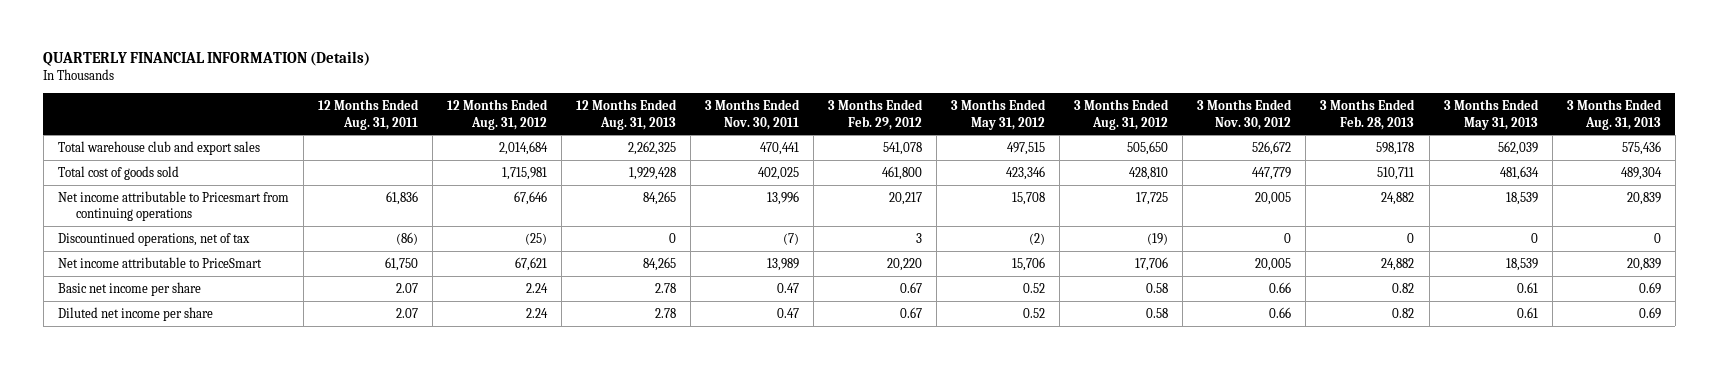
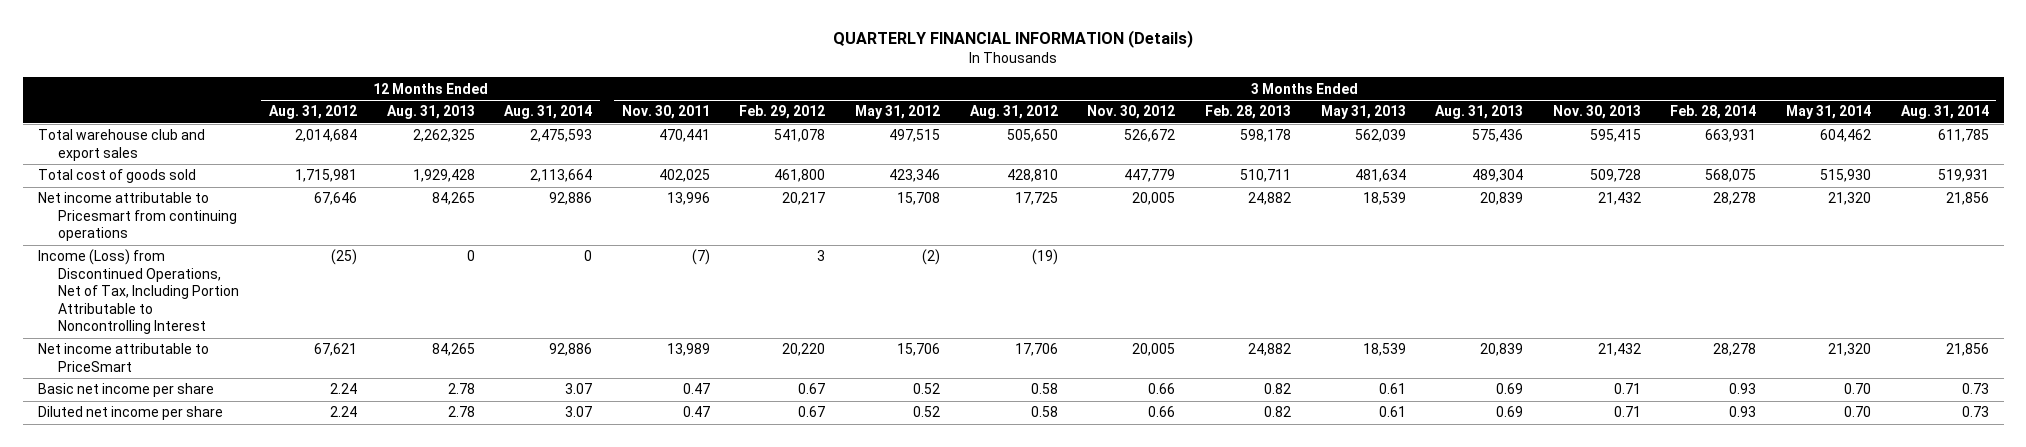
- | 12 Months Ended Aug. 31, 2011 | 12 Months Ended Aug. 31, 2012 | 12 Months Ended Aug. 31, 2013 | 3 Months Ended Nov. 30, 2011 | 3 Months Ended Feb. 29, 2012 | 3 Months Ended May 31, 2012 | 3 Months Ended Aug. 31, 2012 | 3 Months Ended Nov. 30, 2012 | 3 Months Ended Feb. 28, 2013 | 3 Months Ended May 31, 2013 | 3 Months Ended Aug. 31, 2013
+ | 12 Months Ended Aug. 31, 2012 | 12 Months Ended Aug. 31, 2013 | 12 Months Ended Aug. 31, 2014 | 3 Months Ended Nov. 30, 2011 | 3 Months Ended Feb. 29, 2012 | 3 Months Ended May 31, 2012 | 3 Months Ended Aug. 31, 2012 | 3 Months Ended Nov. 30, 2012 | 3 Months Ended Feb. 28, 2013 | 3 Months Ended May 31, 2013 | 3 Months Ended Aug. 31, 2013 | 3 Months Ended Nov. 30, 2013 | 3 Months Ended Feb. 28, 2014 | 3 Months Ended May 31, 2014 | 3 Months Ended Aug. 31, 2014
- Discountinued operations, net of tax | (86) | (25) | 0 | (7) | 3 | (2) | (19) | 0 | 0 | 0 | 0
+ Income (Loss) from Discontinued Operations, Net of Tax, Including Portion Attributable to Noncontrolling Interest | (25) | 0 | 0 | (7) | 3 | (2) | (19) | | | | | | | |

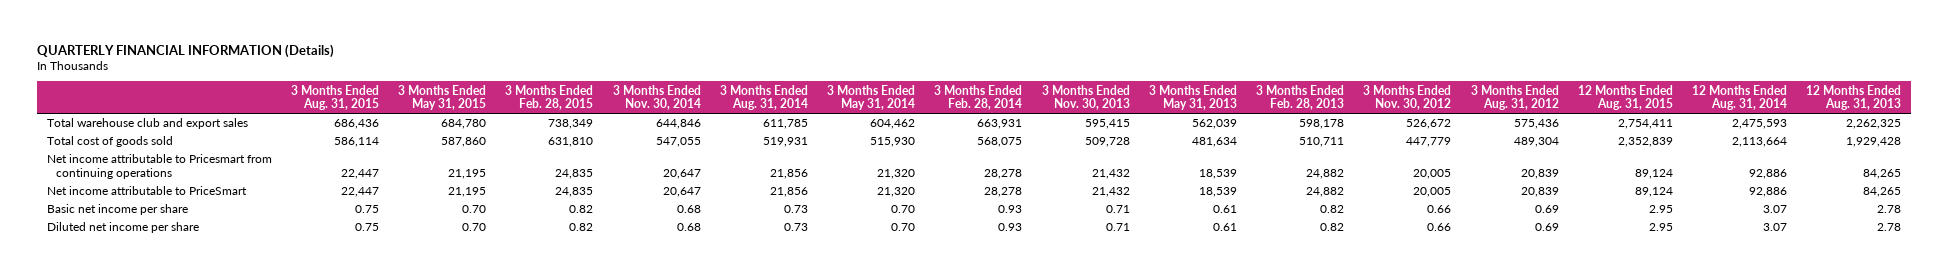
- | 12 Months Ended Aug. 31, 2012 | 12 Months Ended Aug. 31, 2013 | 12 Months Ended Aug. 31, 2014 | 3 Months Ended Nov. 30, 2011 | 3 Months Ended Feb. 29, 2012 | 3 Months Ended May 31, 2012 | 3 Months Ended Aug. 31, 2012 | 3 Months Ended Nov. 30, 2012 | 3 Months Ended Feb. 28, 2013 | 3 Months Ended May 31, 2013 | 3 Months Ended Aug. 31, 2013 | 3 Months Ended Nov. 30, 2013 | 3 Months Ended Feb. 28, 2014 | 3 Months Ended May 31, 2014 | 3 Months Ended Aug. 31, 2014
+ | 3 Months Ended Aug. 31, 2015 | 3 Months Ended May 31, 2015 | 3 Months Ended Feb. 28, 2015 | 3 Months Ended Nov. 30, 2014 | 3 Months Ended Aug. 31, 2014 | 3 Months Ended May 31, 2014 | 3 Months Ended Feb. 28, 2014 | 3 Months Ended Nov. 30, 2013 | 3 Months Ended May 31, 2013 | 3 Months Ended Feb. 28, 2013 | 3 Months Ended Nov. 30, 2012 | 3 Months Ended Aug. 31, 2012 | 12 Months Ended Aug. 31, 2015 | 12 Months Ended Aug. 31, 2014 | 12 Months Ended Aug. 31, 2013
- Total warehouse club and export sales | 2,014,684 | 2,262,325 | 2,475,593 | 470,441 | 541,078 | 497,515 | 505,650 | 526,672 | 598,178 | 562,039 | 575,436 | 595,415 | 663,931 | 604,462 | 611,785
- Total cost of goods sold | 1,715,981 | 1,929,428 | 2,113,664 | 402,025 | 461,800 | 423,346 | 428,810 | 447,779 | 510,711 | 481,634 | 489,304 | 509,728 | 568,075 | 515,930 | 519,931
- Net income attributable to Pricesmart from continuing operations | 67,646 | 84,265 | 92,886 | 13,996 | 20,217 | 15,708 | 17,725 | 20,005 | 24,882 | 18,539 | 20,839 | 21,432 | 28,278 | 21,320 | 21,856
- Income (Loss) from Discontinued Operations, Net of Tax, Including Portion Attributable to Noncontrolling Interest | (25) | 0 | 0 | (7) | 3 | (2) | (19) | | | | | | | |
- Net income attributable to PriceSmart | 67,621 | 84,265 | 92,886 | 13,989 | 20,220 | 15,706 | 17,706 | 20,005 | 24,882 | 18,539 | 20,839 | 21,432 | 28,278 | 21,320 | 21,856
- Basic net income per share | 2.24 | 2.78 | 3.07 | 0.47 | 0.67 | 0.52 | 0.58 | 0.66 | 0.82 | 0.61 | 0.69 | 0.71 | 0.93 | 0.70 | 0.73
- Diluted net income per share | 2.24 | 2.78 | 3.07 | 0.47 | 0.67 | 0.52 | 0.58 | 0.66 | 0.82 | 0.61 | 0.69 | 0.71 | 0.93 | 0.70 | 0.73
+ Total warehouse club and export sales | 686,436 | 684,780 | 738,349 | 644,846 | 611,785 | 604,462 | 663,931 | 595,415 | 562,039 | 598,178 | 526,672 | 575,436 | 2,754,411 | 2,475,593 | 2,262,325
+ Total cost of goods sold | 586,114 | 587,860 | 631,810 | 547,055 | 519,931 | 515,930 | 568,075 | 509,728 | 481,634 | 510,711 | 447,779 | 489,304 | 2,352,839 | 2,113,664 | 1,929,428
+ Net income attributable to Pricesmart from continuing operations | 22,447 | 21,195 | 24,835 | 20,647 | 21,856 | 21,320 | 28,278 | 21,432 | 18,539 | 24,882 | 20,005 | 20,839 | 89,124 | 92,886 | 84,265
+ Net income attributable to PriceSmart | 22,447 | 21,195 | 24,835 | 20,647 | 21,856 | 21,320 | 28,278 | 21,432 | 18,539 | 24,882 | 20,005 | 20,839 | 89,124 | 92,886 | 84,265
+ Basic net income per share | 0.75 | 0.70 | 0.82 | 0.68 | 0.73 | 0.70 | 0.93 | 0.71 | 0.61 | 0.82 | 0.66 | 0.69 | 2.95 | 3.07 | 2.78
+ Diluted net income per share | 0.75 | 0.70 | 0.82 | 0.68 | 0.73 | 0.70 | 0.93 | 0.71 | 0.61 | 0.82 | 0.66 | 0.69 | 2.95 | 3.07 | 2.78

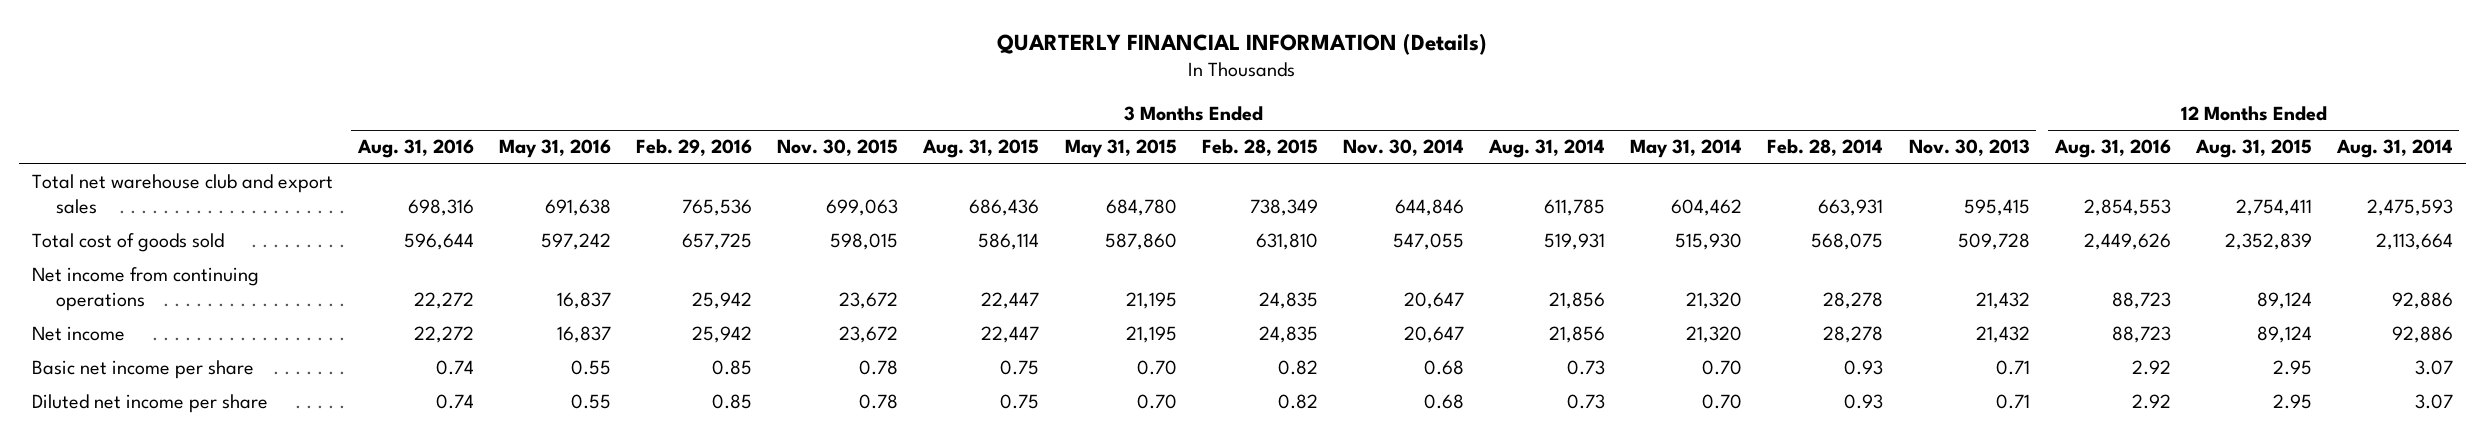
- | 3 Months Ended Aug. 31, 2015 | 3 Months Ended May 31, 2015 | 3 Months Ended Feb. 28, 2015 | 3 Months Ended Nov. 30, 2014 | 3 Months Ended Aug. 31, 2014 | 3 Months Ended May 31, 2014 | 3 Months Ended Feb. 28, 2014 | 3 Months Ended Nov. 30, 2013 | 3 Months Ended May 31, 2013 | 3 Months Ended Feb. 28, 2013 | 3 Months Ended Nov. 30, 2012 | 3 Months Ended Aug. 31, 2012 | 12 Months Ended Aug. 31, 2015 | 12 Months Ended Aug. 31, 2014 | 12 Months Ended Aug. 31, 2013
+ | 3 Months Ended Aug. 31, 2016 | 3 Months Ended May 31, 2016 | 3 Months Ended Feb. 29, 2016 | 3 Months Ended Nov. 30, 2015 | 3 Months Ended Aug. 31, 2015 | 3 Months Ended May 31, 2015 | 3 Months Ended Feb. 28, 2015 | 3 Months Ended Nov. 30, 2014 | 3 Months Ended Aug. 31, 2014 | 3 Months Ended May 31, 2014 | 3 Months Ended Feb. 28, 2014 | 3 Months Ended Nov. 30, 2013 | 12 Months Ended Aug. 31, 2016 | 12 Months Ended Aug. 31, 2015 | 12 Months Ended Aug. 31, 2014
- Total warehouse club and export sales | 686,436 | 684,780 | 738,349 | 644,846 | 611,785 | 604,462 | 663,931 | 595,415 | 562,039 | 598,178 | 526,672 | 575,436 | 2,754,411 | 2,475,593 | 2,262,325
+ Total net warehouse club and export sales | 698,316 | 691,638 | 765,536 | 699,063 | 686,436 | 684,780 | 738,349 | 644,846 | 611,785 | 604,462 | 663,931 | 595,415 | 2,854,553 | 2,754,411 | 2,475,593
- Net income attributable to Pricesmart from continuing operations | 22,447 | 21,195 | 24,835 | 20,647 | 21,856 | 21,320 | 28,278 | 21,432 | 18,539 | 24,882 | 20,005 | 20,839 | 89,124 | 92,886 | 84,265
- Net income attributable to PriceSmart | 22,447 | 21,195 | 24,835 | 20,647 | 21,856 | 21,320 | 28,278 | 21,432 | 18,539 | 24,882 | 20,005 | 20,839 | 89,124 | 92,886 | 84,265
+ Net income from continuing operations | 22,272 | 16,837 | 25,942 | 23,672 | 22,447 | 21,195 | 24,835 | 20,647 | 21,856 | 21,320 | 28,278 | 21,432 | 88,723 | 89,124 | 92,886
+ Net income | 22,272 | 16,837 | 25,942 | 23,672 | 22,447 | 21,195 | 24,835 | 20,647 | 21,856 | 21,320 | 28,278 | 21,432 | 88,723 | 89,124 | 92,886

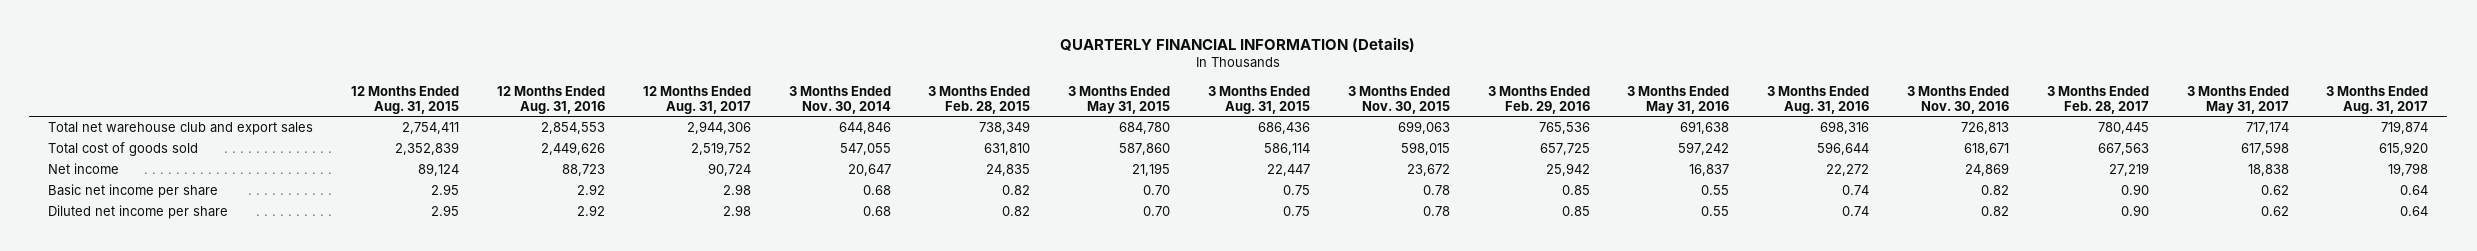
- | 3 Months Ended Aug. 31, 2016 | 3 Months Ended May 31, 2016 | 3 Months Ended Feb. 29, 2016 | 3 Months Ended Nov. 30, 2015 | 3 Months Ended Aug. 31, 2015 | 3 Months Ended May 31, 2015 | 3 Months Ended Feb. 28, 2015 | 3 Months Ended Nov. 30, 2014 | 3 Months Ended Aug. 31, 2014 | 3 Months Ended May 31, 2014 | 3 Months Ended Feb. 28, 2014 | 3 Months Ended Nov. 30, 2013 | 12 Months Ended Aug. 31, 2016 | 12 Months Ended Aug. 31, 2015 | 12 Months Ended Aug. 31, 2014
+ | 12 Months Ended Aug. 31, 2015 | 12 Months Ended Aug. 31, 2016 | 12 Months Ended Aug. 31, 2017 | 3 Months Ended Nov. 30, 2014 | 3 Months Ended Feb. 28, 2015 | 3 Months Ended May 31, 2015 | 3 Months Ended Aug. 31, 2015 | 3 Months Ended Nov. 30, 2015 | 3 Months Ended Feb. 29, 2016 | 3 Months Ended May 31, 2016 | 3 Months Ended Aug. 31, 2016 | 3 Months Ended Nov. 30, 2016 | 3 Months Ended Feb. 28, 2017 | 3 Months Ended May 31, 2017 | 3 Months Ended Aug. 31, 2017
- Net income from continuing operations | 22,272 | 16,837 | 25,942 | 23,672 | 22,447 | 21,195 | 24,835 | 20,647 | 21,856 | 21,320 | 28,278 | 21,432 | 88,723 | 89,124 | 92,886

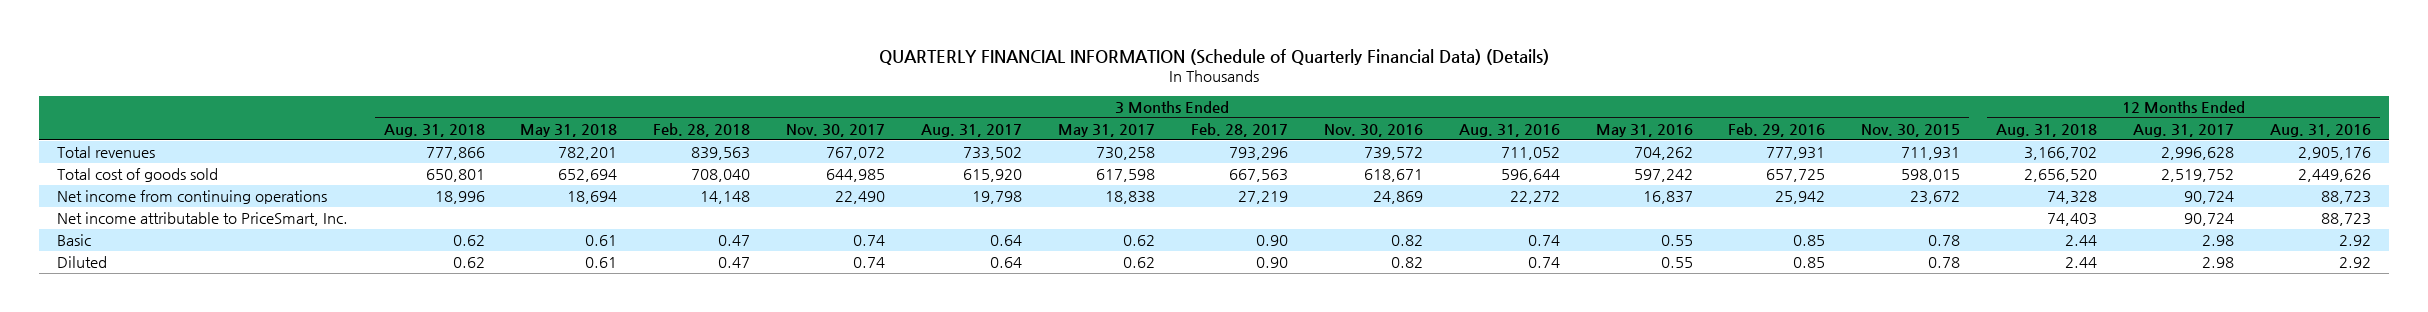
- QUARTERLY FINANCIAL INFORMATION (Details)
+ QUARTERLY FINANCIAL INFORMATION (Schedule of Quarterly Financial Data) (Details)
- | 12 Months Ended Aug. 31, 2015 | 12 Months Ended Aug. 31, 2016 | 12 Months Ended Aug. 31, 2017 | 3 Months Ended Nov. 30, 2014 | 3 Months Ended Feb. 28, 2015 | 3 Months Ended May 31, 2015 | 3 Months Ended Aug. 31, 2015 | 3 Months Ended Nov. 30, 2015 | 3 Months Ended Feb. 29, 2016 | 3 Months Ended May 31, 2016 | 3 Months Ended Aug. 31, 2016 | 3 Months Ended Nov. 30, 2016 | 3 Months Ended Feb. 28, 2017 | 3 Months Ended May 31, 2017 | 3 Months Ended Aug. 31, 2017
+ | 3 Months Ended Aug. 31, 2018 | 3 Months Ended May 31, 2018 | 3 Months Ended Feb. 28, 2018 | 3 Months Ended Nov. 30, 2017 | 3 Months Ended Aug. 31, 2017 | 3 Months Ended May 31, 2017 | 3 Months Ended Feb. 28, 2017 | 3 Months Ended Nov. 30, 2016 | 3 Months Ended Aug. 31, 2016 | 3 Months Ended May 31, 2016 | 3 Months Ended Feb. 29, 2016 | 3 Months Ended Nov. 30, 2015 | 12 Months Ended Aug. 31, 2018 | 12 Months Ended Aug. 31, 2017 | 12 Months Ended Aug. 31, 2016
- Total net warehouse club and export sales | 2,754,411 | 2,854,553 | 2,944,306 | 644,846 | 738,349 | 684,780 | 686,436 | 699,063 | 765,536 | 691,638 | 698,316 | 726,813 | 780,445 | 717,174 | 719,874
+ Total revenues | 777,866 | 782,201 | 839,563 | 767,072 | 733,502 | 730,258 | 793,296 | 739,572 | 711,052 | 704,262 | 777,931 | 711,931 | 3,166,702 | 2,996,628 | 2,905,176
- Net income | 89,124 | 88,723 | 90,724 | 20,647 | 24,835 | 21,195 | 22,447 | 23,672 | 25,942 | 16,837 | 22,272 | 24,869 | 27,219 | 18,838 | 19,798
- Basic net income per share | 2.95 | 2.92 | 2.98 | 0.68 | 0.82 | 0.70 | 0.75 | 0.78 | 0.85 | 0.55 | 0.74 | 0.82 | 0.90 | 0.62 | 0.64
- Diluted net income per share | 2.95 | 2.92 | 2.98 | 0.68 | 0.82 | 0.70 | 0.75 | 0.78 | 0.85 | 0.55 | 0.74 | 0.82 | 0.90 | 0.62 | 0.64
+ Net income from continuing operations | 18,996 | 18,694 | 14,148 | 22,490 | 19,798 | 18,838 | 27,219 | 24,869 | 22,272 | 16,837 | 25,942 | 23,672 | 74,328 | 90,724 | 88,723
+ Net income attributable to PriceSmart, Inc. | | | | | | | | | | | | | 74,403 | 90,724 | 88,723
+ Basic | 0.62 | 0.61 | 0.47 | 0.74 | 0.64 | 0.62 | 0.90 | 0.82 | 0.74 | 0.55 | 0.85 | 0.78 | 2.44 | 2.98 | 2.92
+ Diluted | 0.62 | 0.61 | 0.47 | 0.74 | 0.64 | 0.62 | 0.90 | 0.82 | 0.74 | 0.55 | 0.85 | 0.78 | 2.44 | 2.98 | 2.92

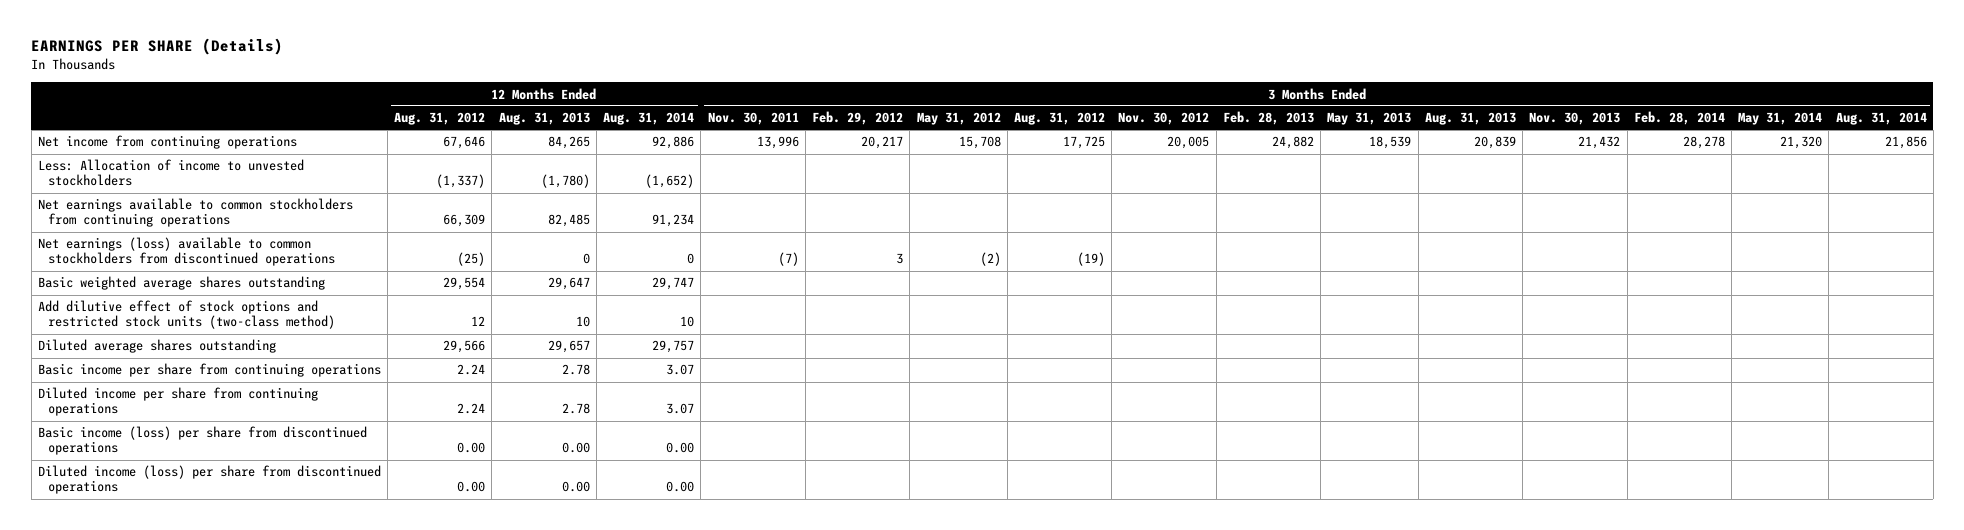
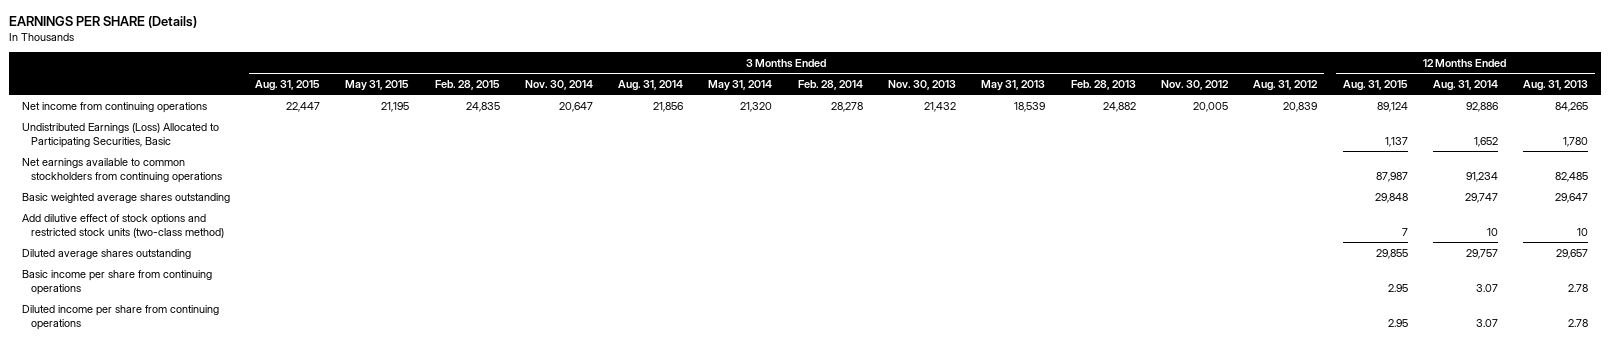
- | 12 Months Ended Aug. 31, 2012 | 12 Months Ended Aug. 31, 2013 | 12 Months Ended Aug. 31, 2014 | 3 Months Ended Nov. 30, 2011 | 3 Months Ended Feb. 29, 2012 | 3 Months Ended May 31, 2012 | 3 Months Ended Aug. 31, 2012 | 3 Months Ended Nov. 30, 2012 | 3 Months Ended Feb. 28, 2013 | 3 Months Ended May 31, 2013 | 3 Months Ended Aug. 31, 2013 | 3 Months Ended Nov. 30, 2013 | 3 Months Ended Feb. 28, 2014 | 3 Months Ended May 31, 2014 | 3 Months Ended Aug. 31, 2014
+ | 3 Months Ended Aug. 31, 2015 | 3 Months Ended May 31, 2015 | 3 Months Ended Feb. 28, 2015 | 3 Months Ended Nov. 30, 2014 | 3 Months Ended Aug. 31, 2014 | 3 Months Ended May 31, 2014 | 3 Months Ended Feb. 28, 2014 | 3 Months Ended Nov. 30, 2013 | 3 Months Ended May 31, 2013 | 3 Months Ended Feb. 28, 2013 | 3 Months Ended Nov. 30, 2012 | 3 Months Ended Aug. 31, 2012 | 12 Months Ended Aug. 31, 2015 | 12 Months Ended Aug. 31, 2014 | 12 Months Ended Aug. 31, 2013
- Net income from continuing operations | 67,646 | 84,265 | 92,886 | 13,996 | 20,217 | 15,708 | 17,725 | 20,005 | 24,882 | 18,539 | 20,839 | 21,432 | 28,278 | 21,320 | 21,856
- Less: Allocation of income to unvested stockholders | (1,337) | (1,780) | (1,652) | | | | | | | | | | | |
+ Net income from continuing operations | 22,447 | 21,195 | 24,835 | 20,647 | 21,856 | 21,320 | 28,278 | 21,432 | 18,539 | 24,882 | 20,005 | 20,839 | 89,124 | 92,886 | 84,265
+ Undistributed Earnings (Loss) Allocated to Participating Securities, Basic | | | | | | | | | | | | | 1,137 | 1,652 | 1,780
- Net earnings (loss) available to common stockholders from discontinued operations | (25) | 0 | 0 | (7) | 3 | (2) | (19) | | | | | | | |
- Basic income (loss) per share from discontinued operations | 0.00 | 0.00 | 0.00 | | | | | | | | | | | |
- Diluted income (loss) per share from discontinued operations | 0.00 | 0.00 | 0.00 | | | | | | | | | | | |

